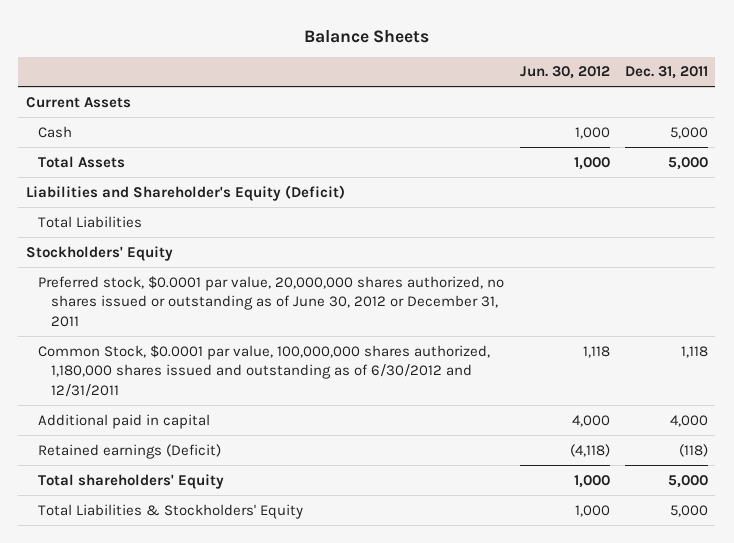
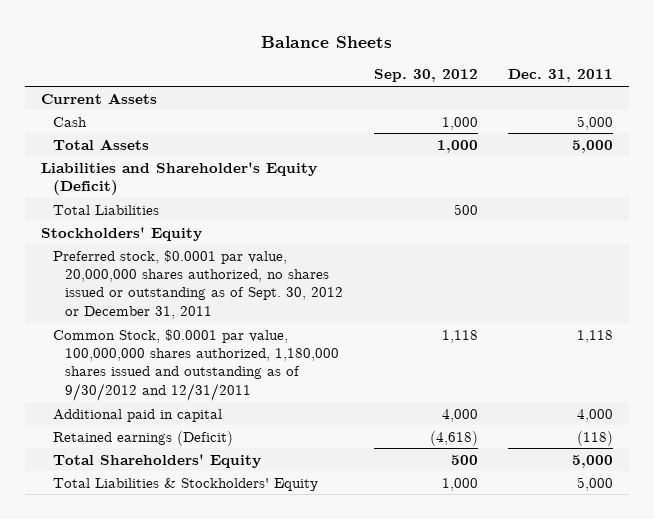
- | Jun. 30, 2012 | Dec. 31, 2011
+ | Sep. 30, 2012 | Dec. 31, 2011
- Preferred stock, $0.0001 par value, 20,000,000 shares authorized, no shares issued or outstanding as of June 30, 2012 or December 31, 2011
- Common Stock, $0.0001 par value, 100,000,000 shares authorized, 1,180,000 shares issued and outstanding as of 6/30/2012 and 12/31/2011 | 1,118 | 1,118
+ Preferred stock, $0.0001 par value, 20,000,000 shares authorized, no shares issued or outstanding as of Sept. 30, 2012 or December 31, 2011
+ Common Stock, $0.0001 par value, 100,000,000 shares authorized, 1,180,000 shares issued and outstanding as of 9/30/2012 and 12/31/2011 | 1,118 | 1,118
- Total shareholders' Equity | 1,000 | 5,000
+ Total Shareholders' Equity | 500 | 5,000

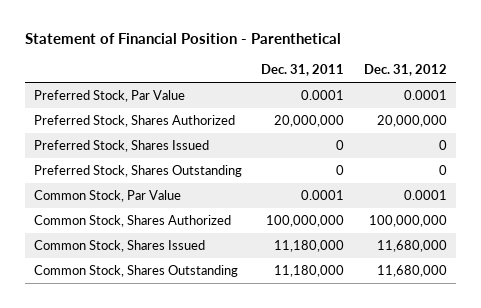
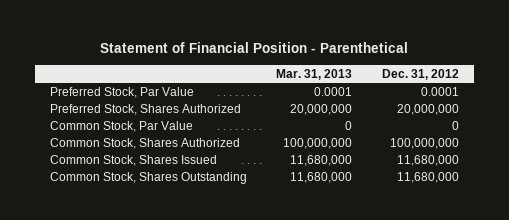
- | Dec. 31, 2011 | Dec. 31, 2012
+ | Mar. 31, 2013 | Dec. 31, 2012
- Preferred Stock, Shares Issued | 0 | 0
- Preferred Stock, Shares Outstanding | 0 | 0
- Common Stock, Par Value | 0.0001 | 0.0001
+ Common Stock, Par Value | 0 | 0

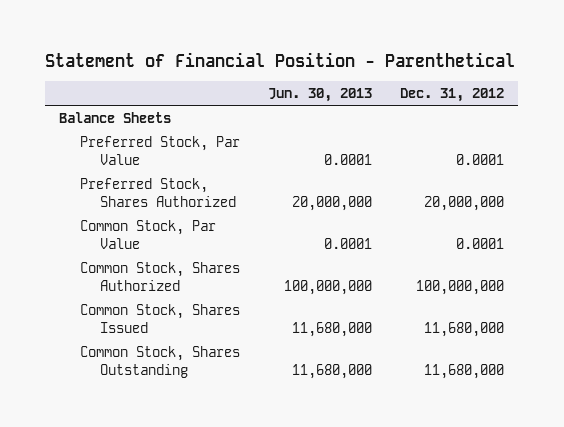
- | Mar. 31, 2013 | Dec. 31, 2012
+ | Jun. 30, 2013 | Dec. 31, 2012
+ Balance Sheets
- Common Stock, Par Value | 0 | 0
+ Common Stock, Par Value | 0.0001 | 0.0001

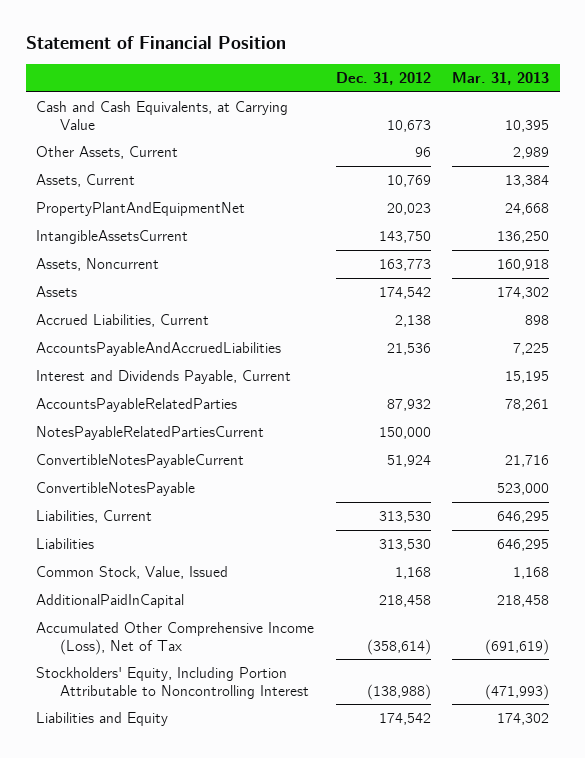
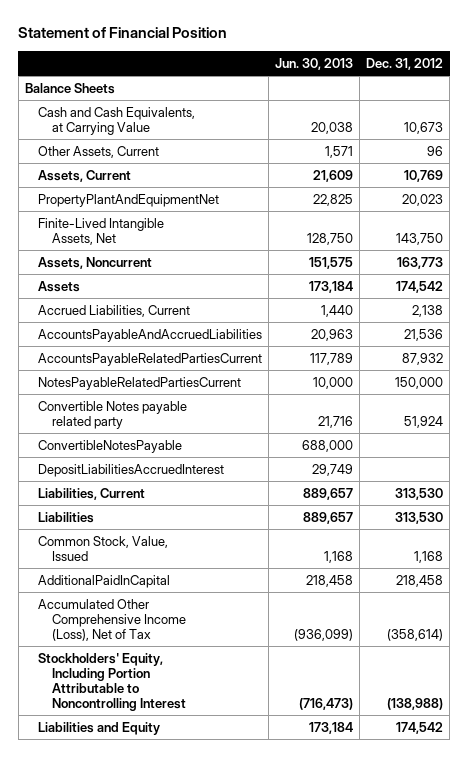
- | Dec. 31, 2012 | Mar. 31, 2013
+ | Jun. 30, 2013 | Dec. 31, 2012
+ Balance Sheets
- IntangibleAssetsCurrent | 143,750 | 136,250
+ Finite-Lived Intangible Assets, Net | 128,750 | 143,750
- Interest and Dividends Payable, Current | | 15,195
- AccountsPayableRelatedParties | 87,932 | 78,261
+ AccountsPayableRelatedPartiesCurrent | 117,789 | 87,932
- ConvertibleNotesPayableCurrent | 51,924 | 21,716
+ Convertible Notes payable related party | 21,716 | 51,924
+ DepositLiabilitiesAccruedInterest | 29,749 |

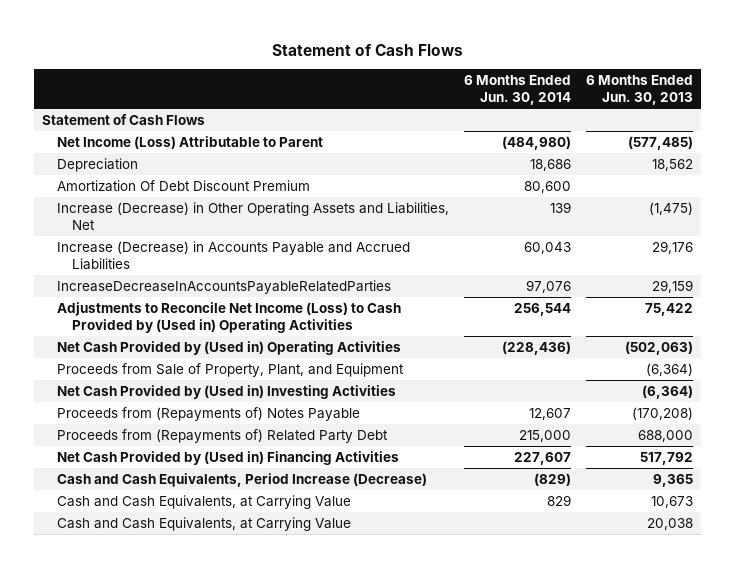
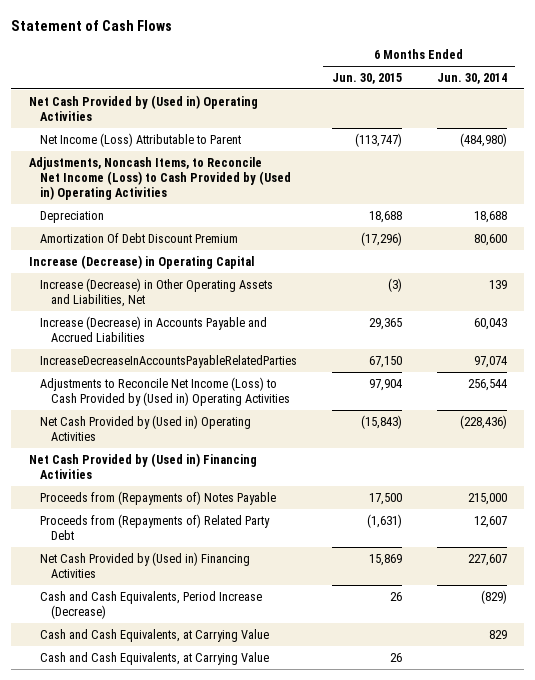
- | 6 Months Ended Jun. 30, 2014 | 6 Months Ended Jun. 30, 2013
+ | 6 Months Ended Jun. 30, 2015 | 6 Months Ended Jun. 30, 2014
- Statement of Cash Flows
+ Net Cash Provided by (Used in) Operating Activities
- Depreciation | 18,686 | 18,562
+ Adjustments, Noncash Items, to Reconcile Net Income (Loss) to Cash Provided by (Used in) Operating Activities
+ Depreciation | 18,688 | 18,688
+ Increase (Decrease) in Operating Capital
- IncreaseDecreaseInAccountsPayableRelatedParties | 97,076 | 29,159
+ IncreaseDecreaseInAccountsPayableRelatedParties | 67,150 | 97,074
- Proceeds from Sale of Property, Plant, and Equipment | | (6,364)
- Net Cash Provided by (Used in) Investing Activities | | (6,364)
- Proceeds from (Repayments of) Notes Payable | 12,607 | (170,208)
- Proceeds from (Repayments of) Related Party Debt | 215,000 | 688,000
+ Net Cash Provided by (Used in) Financing Activities
+ Proceeds from (Repayments of) Notes Payable | 17,500 | 215,000
+ Proceeds from (Repayments of) Related Party Debt | (1,631) | 12,607

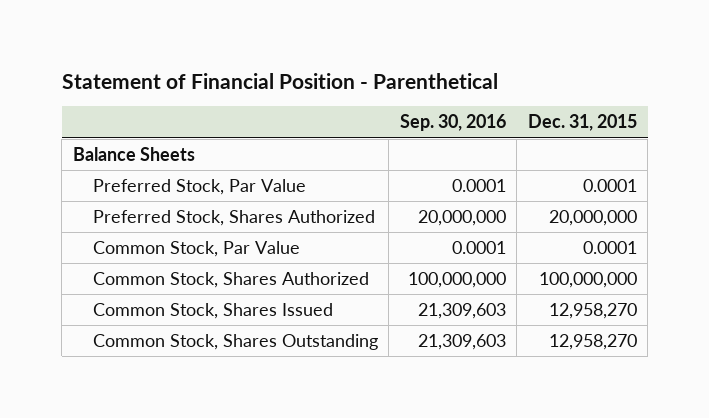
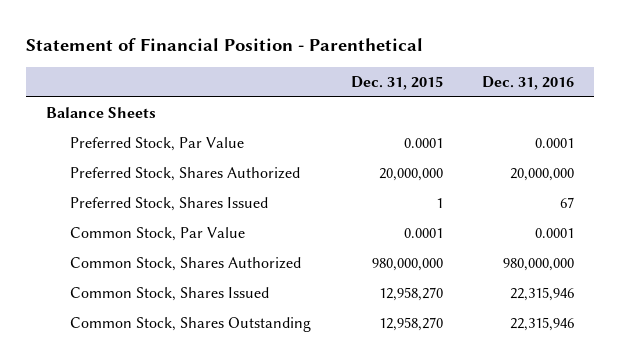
- | Sep. 30, 2016 | Dec. 31, 2015
+ | Dec. 31, 2015 | Dec. 31, 2016
+ Preferred Stock, Shares Issued | 1 | 67
- Common Stock, Shares Authorized | 100,000,000 | 100,000,000
+ Common Stock, Shares Authorized | 980,000,000 | 980,000,000

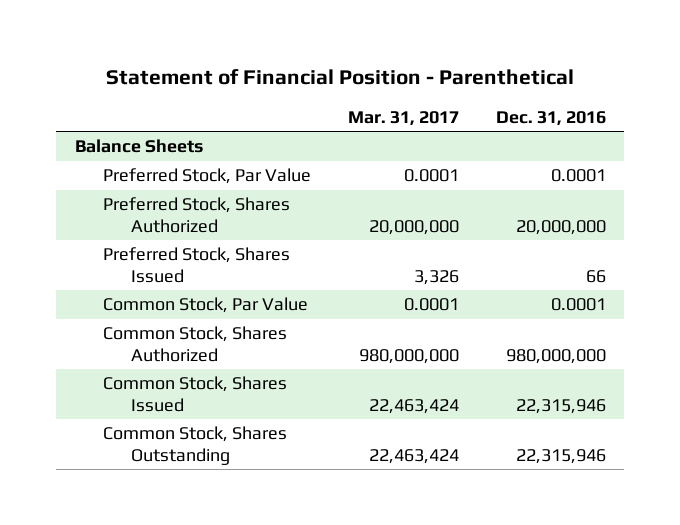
- | Dec. 31, 2015 | Dec. 31, 2016
+ | Mar. 31, 2017 | Dec. 31, 2016
- Preferred Stock, Shares Issued | 1 | 67
+ Preferred Stock, Shares Issued | 3,326 | 66

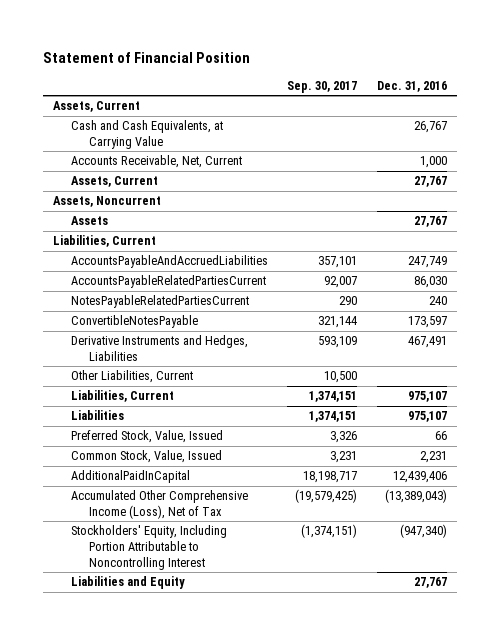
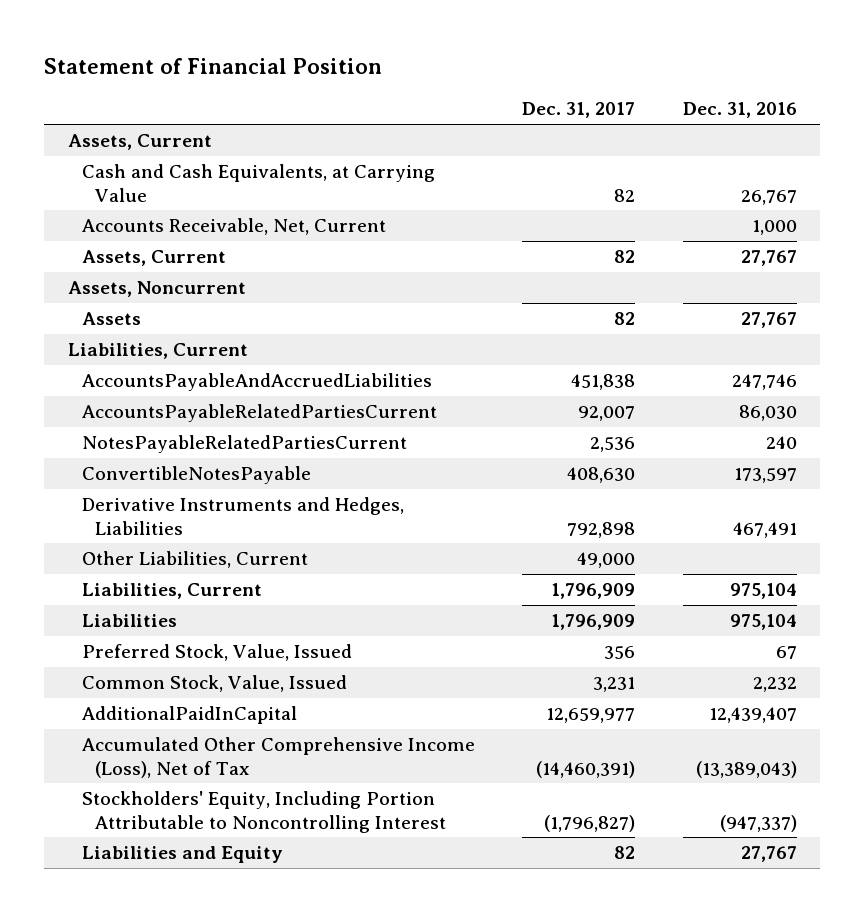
- | Sep. 30, 2017 | Dec. 31, 2016
+ | Dec. 31, 2017 | Dec. 31, 2016
- AccountsPayableAndAccruedLiabilities | 357,101 | 247,749
+ AccountsPayableAndAccruedLiabilities | 451,838 | 247,746
- Liabilities, Current | 1,374,151 | 975,107
- Liabilities | 1,374,151 | 975,107
- Preferred Stock, Value, Issued | 3,326 | 66
- Common Stock, Value, Issued | 3,231 | 2,231
- AdditionalPaidInCapital | 18,198,717 | 12,439,406
+ Liabilities, Current | 1,796,909 | 975,104
+ Liabilities | 1,796,909 | 975,104
+ Preferred Stock, Value, Issued | 356 | 67
+ Common Stock, Value, Issued | 3,231 | 2,232
+ AdditionalPaidInCapital | 12,659,977 | 12,439,407
- Stockholders' Equity, Including Portion Attributable to Noncontrolling Interest | (1,374,151) | (947,340)
+ Stockholders' Equity, Including Portion Attributable to Noncontrolling Interest | (1,796,827) | (947,337)

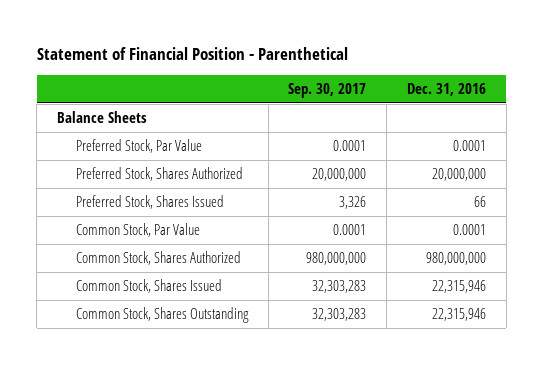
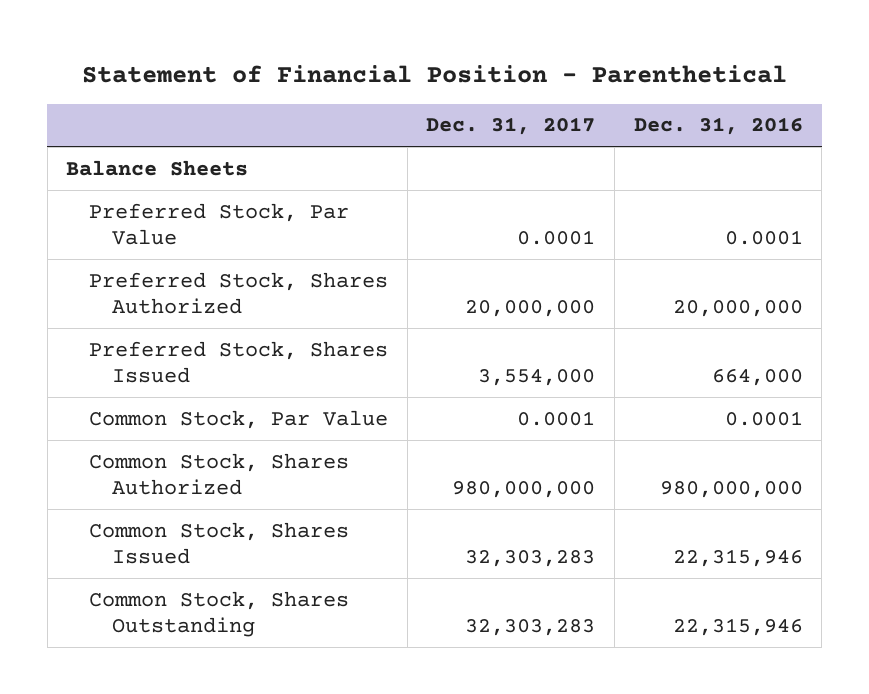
- | Sep. 30, 2017 | Dec. 31, 2016
+ | Dec. 31, 2017 | Dec. 31, 2016
- Preferred Stock, Shares Issued | 3,326 | 66
+ Preferred Stock, Shares Issued | 3,554,000 | 664,000

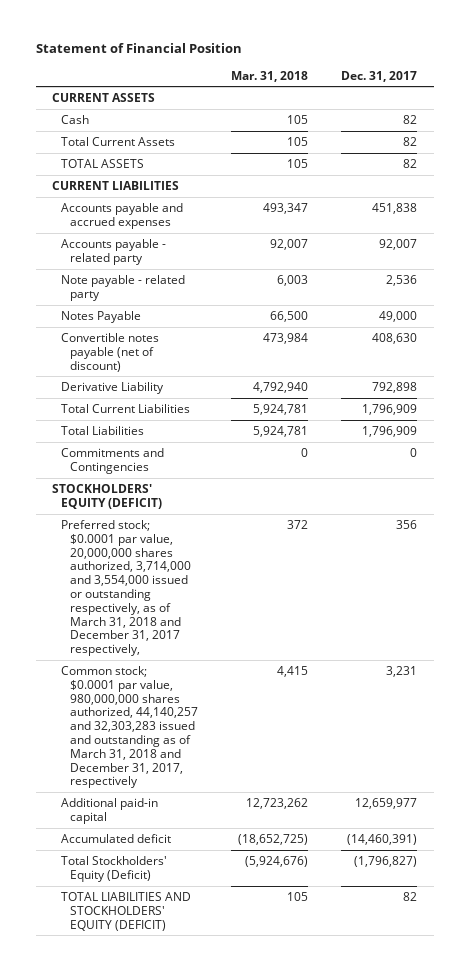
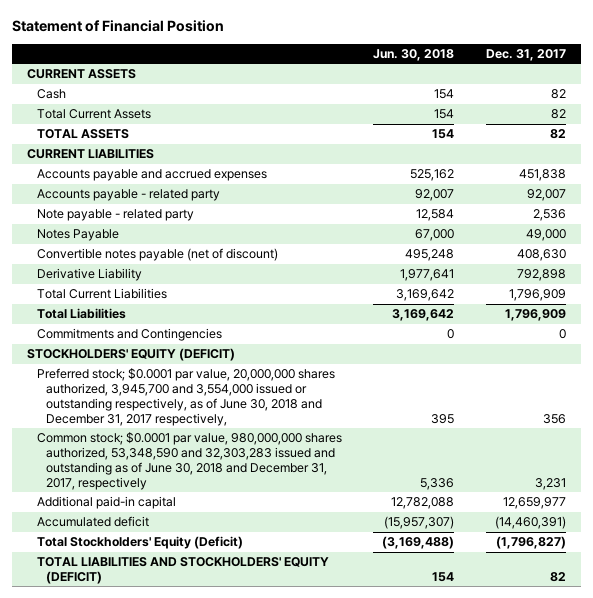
- | Mar. 31, 2018 | Dec. 31, 2017
+ | Jun. 30, 2018 | Dec. 31, 2017
- Preferred stock; $0.0001 par value, 20,000,000 shares authorized, 3,714,000 and 3,554,000 issued or outstanding respectively, as of March 31, 2018 and December 31, 2017 respectively, | 372 | 356
- Common stock; $0.0001 par value, 980,000,000 shares authorized, 44,140,257 and 32,303,283 issued and outstanding as of March 31, 2018 and December 31, 2017, respectively | 4,415 | 3,231
+ Preferred stock; $0.0001 par value, 20,000,000 shares authorized, 3,945,700 and 3,554,000 issued or outstanding respectively, as of June 30, 2018 and December 31, 2017 respectively, | 395 | 356
+ Common stock; $0.0001 par value, 980,000,000 shares authorized, 53,348,590 and 32,303,283 issued and outstanding as of June 30, 2018 and December 31, 2017, respectively | 5,336 | 3,231

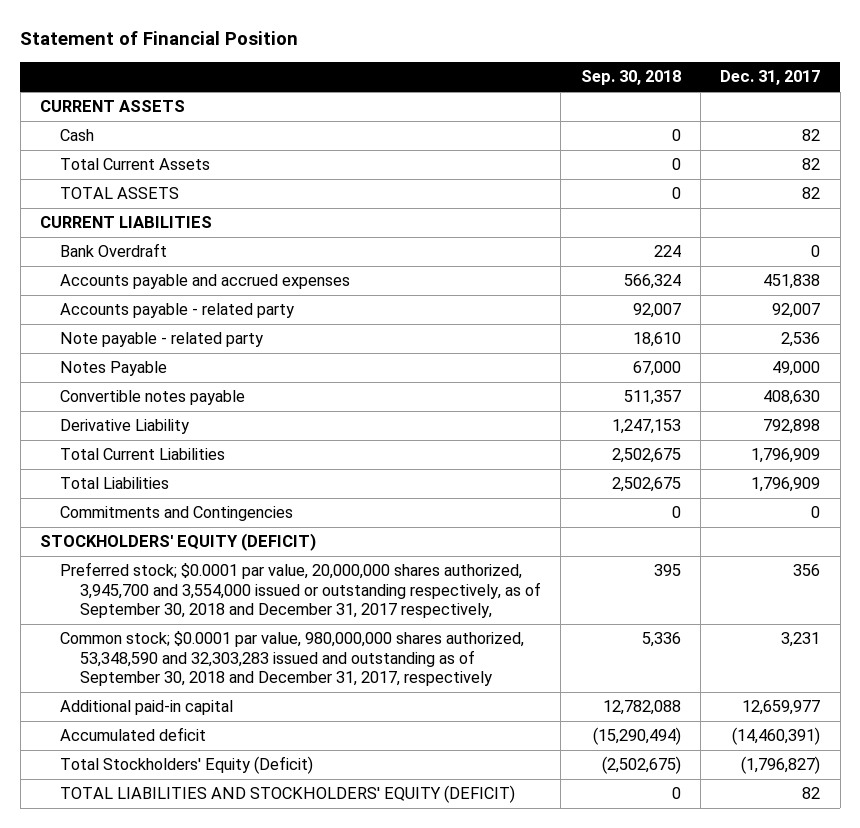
- | Jun. 30, 2018 | Dec. 31, 2017
+ | Sep. 30, 2018 | Dec. 31, 2017
+ Bank Overdraft | 224 | 0
- Convertible notes payable (net of discount) | 495,248 | 408,630
+ Convertible notes payable | 511,357 | 408,630
- Preferred stock; $0.0001 par value, 20,000,000 shares authorized, 3,945,700 and 3,554,000 issued or outstanding respectively, as of June 30, 2018 and December 31, 2017 respectively, | 395 | 356
- Common stock; $0.0001 par value, 980,000,000 shares authorized, 53,348,590 and 32,303,283 issued and outstanding as of June 30, 2018 and December 31, 2017, respectively | 5,336 | 3,231
+ Preferred stock; $0.0001 par value, 20,000,000 shares authorized, 3,945,700 and 3,554,000 issued or outstanding respectively, as of September 30, 2018 and December 31, 2017 respectively, | 395 | 356
+ Common stock; $0.0001 par value, 980,000,000 shares authorized, 53,348,590 and 32,303,283 issued and outstanding as of September 30, 2018 and December 31, 2017, respectively | 5,336 | 3,231

